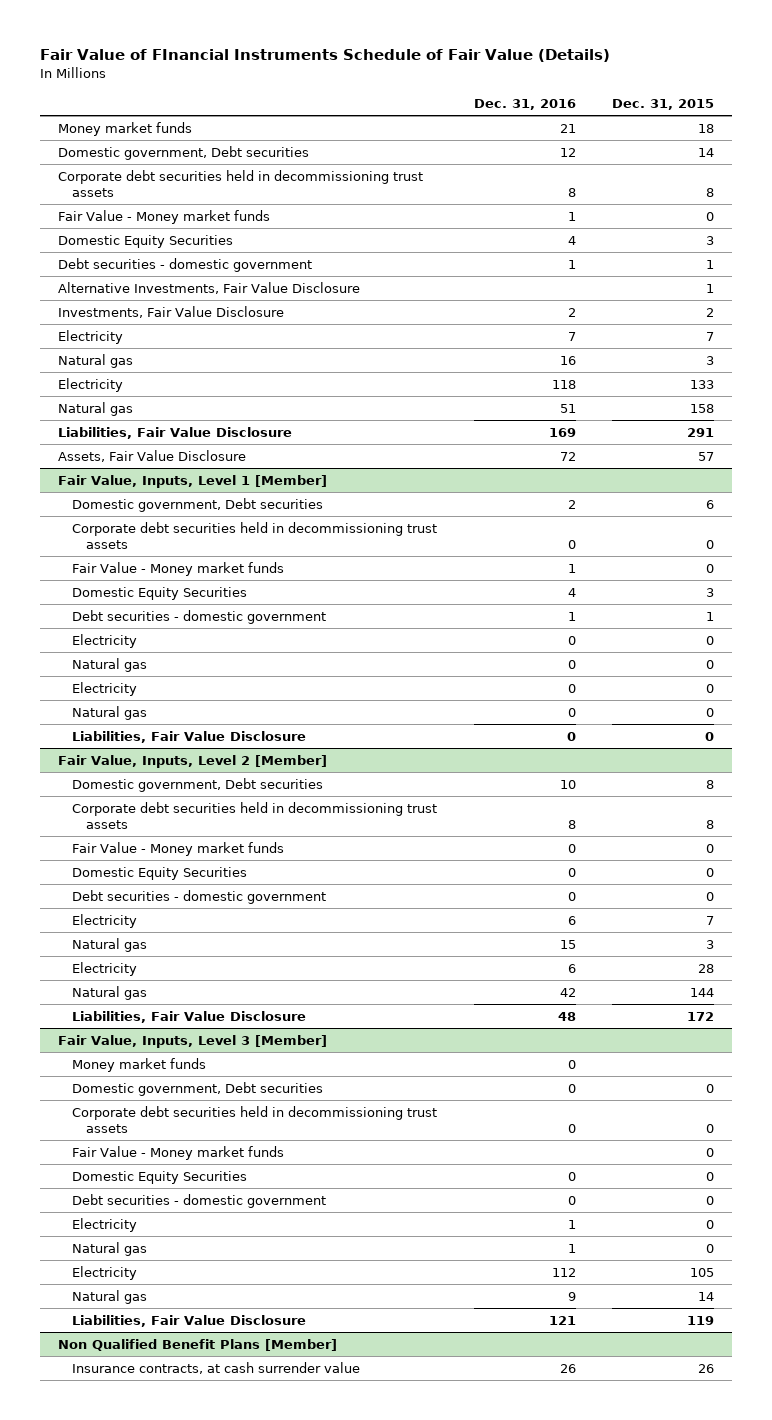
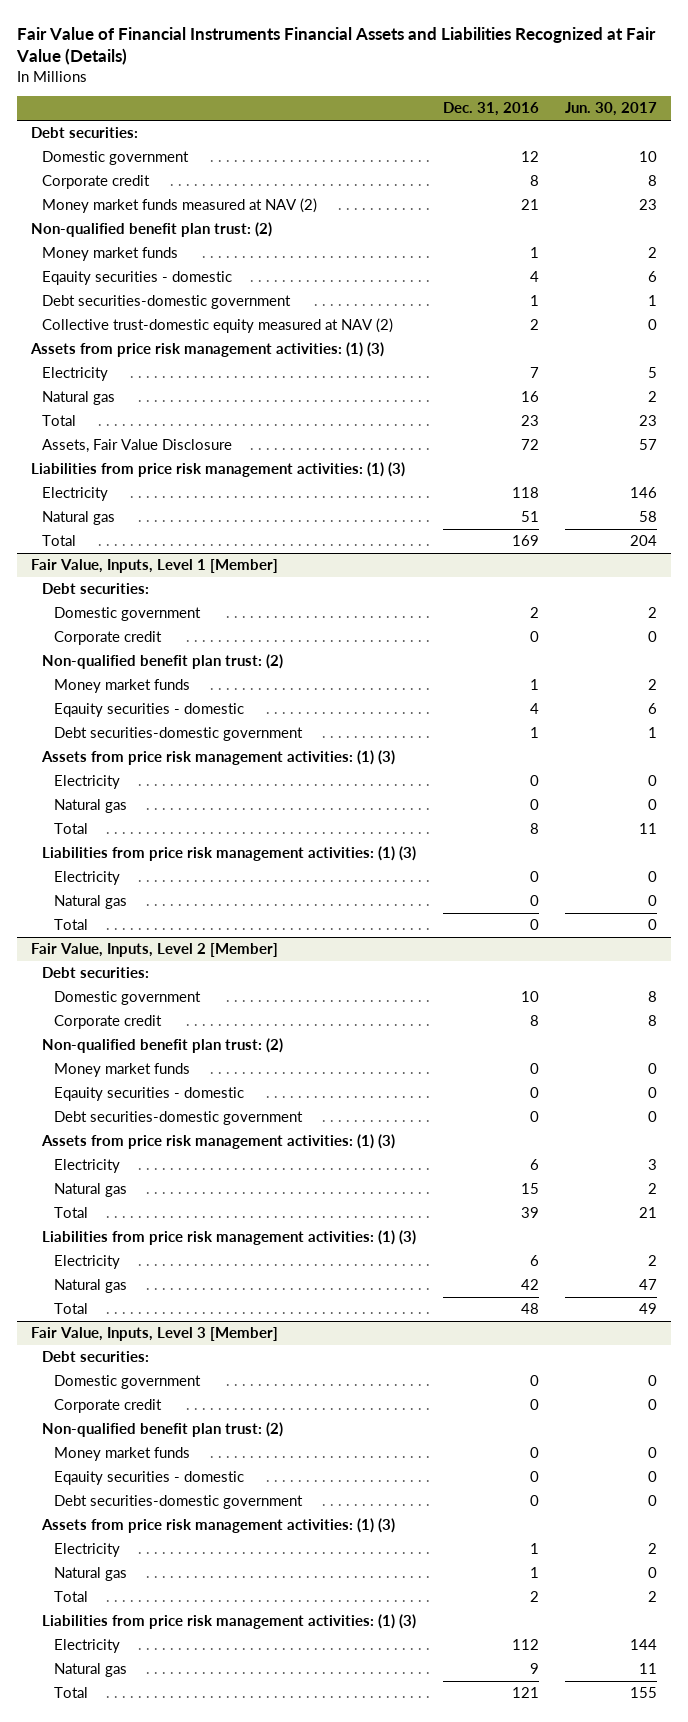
- Fair Value of FInancial Instruments Schedule of Fair Value (Details)
+ Fair Value of Financial Instruments Financial Assets and Liabilities Recognized at Fair Value (Details)
- | Dec. 31, 2016 | Dec. 31, 2015
+ | Dec. 31, 2016 | Jun. 30, 2017
- Money market funds | 21 | 18
- Domestic government, Debt securities | 12 | 14
- Corporate debt securities held in decommissioning trust assets | 8 | 8
- Fair Value - Money market funds | 1 | 0
- Domestic Equity Securities | 4 | 3
- Debt securities - domestic government | 1 | 1
- Alternative Investments, Fair Value Disclosure | | 1
- Investments, Fair Value Disclosure | 2 | 2
+ Debt securities:
+ Domestic government | 12 | 10
+ Corporate credit | 8 | 8
+ Money market funds measured at NAV (2) | 21 | 23
+ Non-qualified benefit plan trust: (2)
+ Money market funds | 1 | 2
+ Eqauity securities - domestic | 4 | 6
+ Debt securities-domestic government | 1 | 1
+ Collective trust-domestic equity measured at NAV (2) | 2 | 0
+ Assets from price risk management activities: (1) (3)
+ Total | 23 | 23
moved up: Assets, Fair Value Disclosure | 72 | 57
+ Liabilities from price risk management activities: (1) (3)
- Liabilities, Fair Value Disclosure | 169 | 291
+ Total | 169 | 204
@ Fair Value, Inputs, Level 1 [Member]
- Domestic government, Debt securities | 2 | 6
- Corporate debt securities held in decommissioning trust assets | 0 | 0
- Fair Value - Money market funds | 1 | 0
- Domestic Equity Securities | 4 | 3
- Debt securities - domestic government | 1 | 1
+ Debt securities:
+ Domestic government | 2 | 2
+ Corporate credit | 0 | 0
+ Non-qualified benefit plan trust: (2)
+ Money market funds | 1 | 2
+ Eqauity securities - domestic | 4 | 6
+ Debt securities-domestic government | 1 | 1
+ Assets from price risk management activities: (1) (3)
+ Total | 8 | 11
+ Liabilities from price risk management activities: (1) (3)
- Liabilities, Fair Value Disclosure | 0 | 0
+ Total | 0 | 0
@ Fair Value, Inputs, Level 2 [Member]
- Domestic government, Debt securities | 10 | 8
- Corporate debt securities held in decommissioning trust assets | 8 | 8
- Fair Value - Money market funds | 0 | 0
- Domestic Equity Securities | 0 | 0
- Debt securities - domestic government | 0 | 0
+ Debt securities:
+ Domestic government | 10 | 8
+ Corporate credit | 8 | 8
+ Non-qualified benefit plan trust: (2)
+ Money market funds | 0 | 0
+ Eqauity securities - domestic | 0 | 0
+ Debt securities-domestic government | 0 | 0
+ Assets from price risk management activities: (1) (3)
+ Total | 39 | 21
+ Liabilities from price risk management activities: (1) (3)
- Liabilities, Fair Value Disclosure | 48 | 172
+ Total | 48 | 49
@ Fair Value, Inputs, Level 3 [Member]
+ Debt securities:
+ Domestic government | 0 | 0
+ Corporate credit | 0 | 0
+ Non-qualified benefit plan trust: (2)
- Domestic government, Debt securities | 0 | 0
- Corporate debt securities held in decommissioning trust assets | 0 | 0
- Fair Value - Money market funds | | 0
- Domestic Equity Securities | 0 | 0
- Debt securities - domestic government | 0 | 0
+ Eqauity securities - domestic | 0 | 0
+ Debt securities-domestic government | 0 | 0
+ Assets from price risk management activities: (1) (3)
+ Total | 2 | 2
+ Liabilities from price risk management activities: (1) (3)
- Liabilities, Fair Value Disclosure | 121 | 119
- Non Qualified Benefit Plans [Member]
- Insurance contracts, at cash surrender value | 26 | 26
@ Fair Value, Inputs, Level 3 [Member]
+ Total | 121 | 155

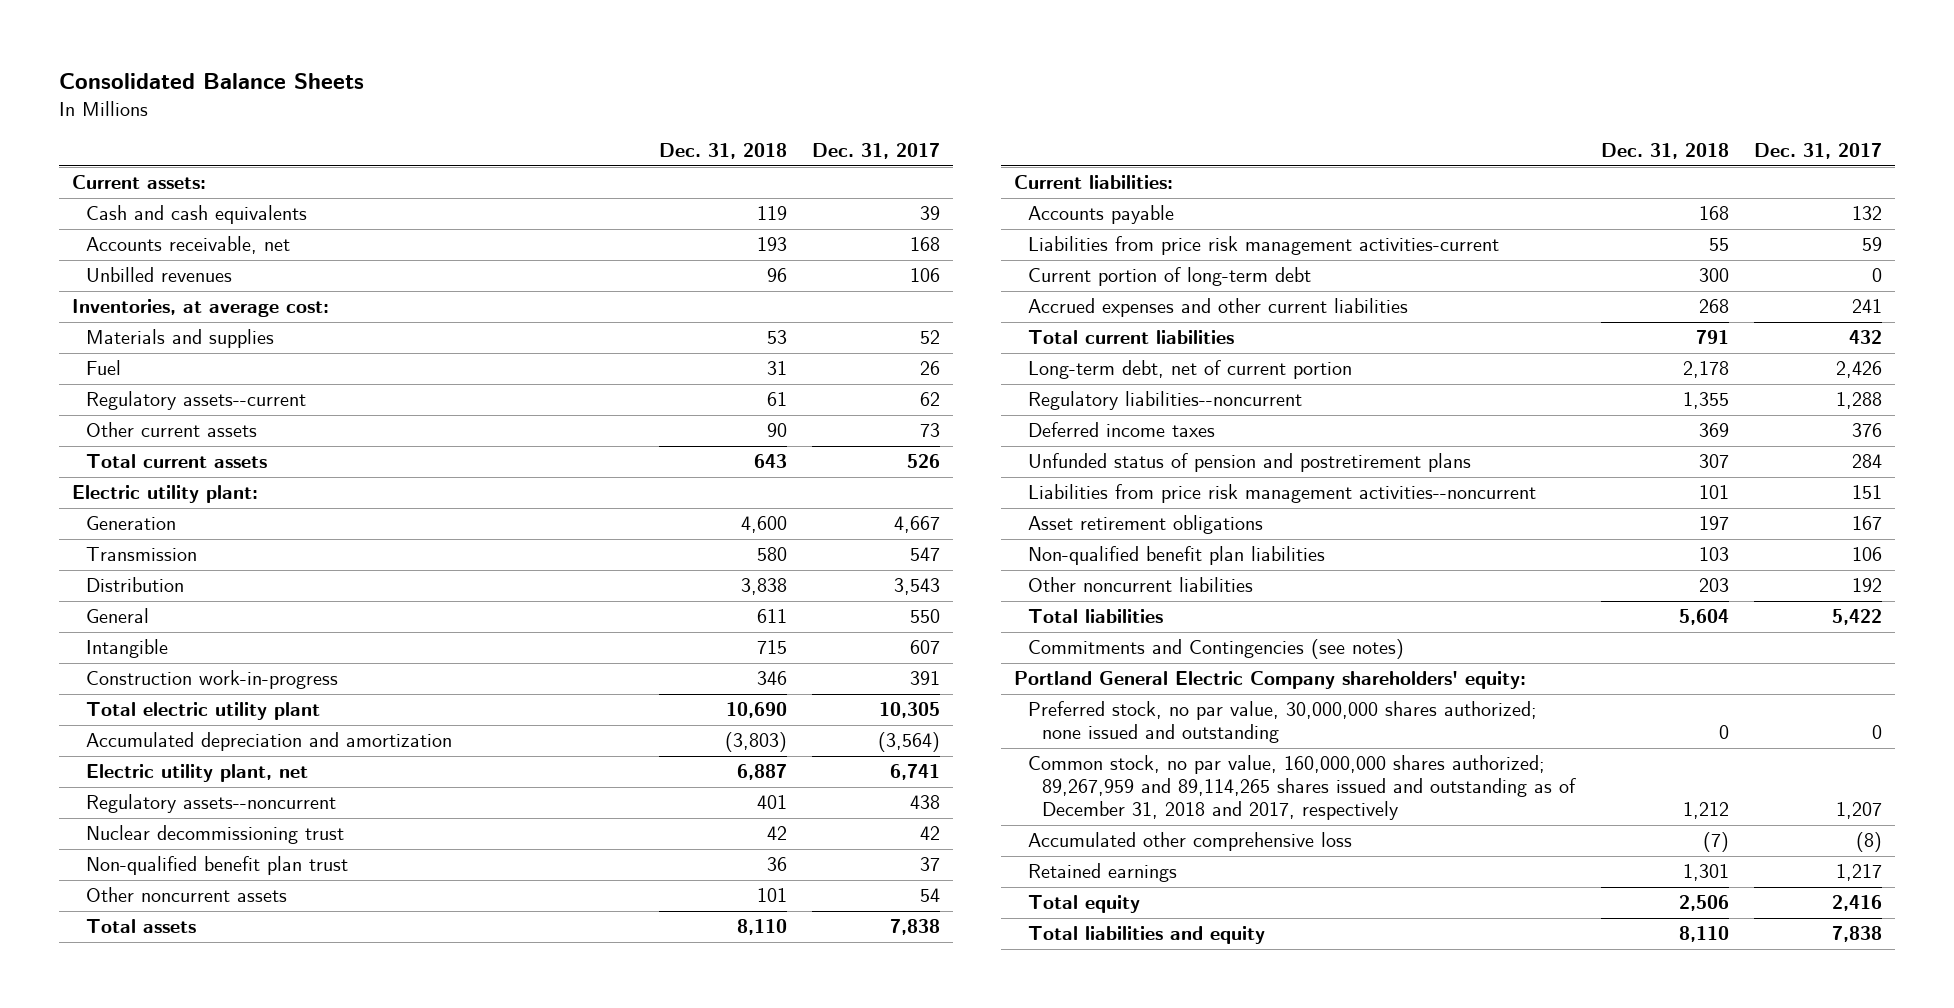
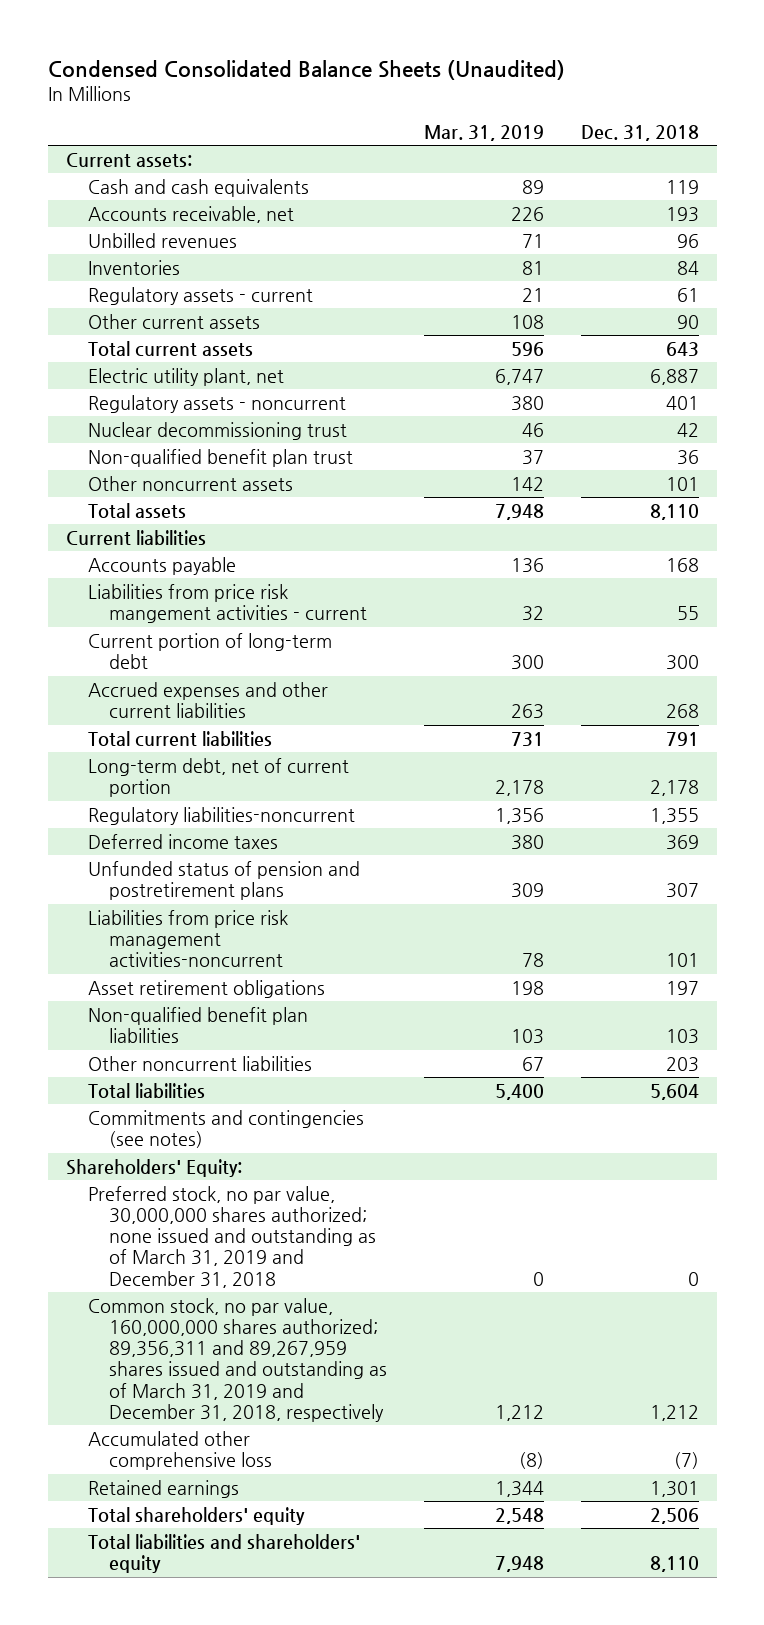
- Consolidated Balance Sheets
+ Condensed Consolidated Balance Sheets (Unaudited)
- | Dec. 31, 2018 | Dec. 31, 2017
+ | Mar. 31, 2019 | Dec. 31, 2018
- Inventories, at average cost:
- Materials and supplies | 53 | 52
- Fuel | 31 | 26
- Regulatory assets--current | 61 | 62
+ Inventories | 81 | 84
+ Regulatory assets - current | 21 | 61
- Electric utility plant:
- Generation | 4,600 | 4,667
- Transmission | 580 | 547
- Distribution | 3,838 | 3,543
- General | 611 | 550
- Intangible | 715 | 607
- Construction work-in-progress | 346 | 391
- Total electric utility plant | 10,690 | 10,305
- Accumulated depreciation and amortization | (3,803) | (3,564)
- Regulatory assets--noncurrent | 401 | 438
+ Regulatory assets - noncurrent | 380 | 401
- Current liabilities:
+ Current liabilities
- Liabilities from price risk management activities-current | 55 | 59
+ Liabilities from price risk mangement activities - current | 32 | 55
- Regulatory liabilities--noncurrent | 1,355 | 1,288
+ Regulatory liabilities-noncurrent | 1,356 | 1,355
- Liabilities from price risk management activities--noncurrent | 101 | 151
+ Liabilities from price risk management activities-noncurrent | 78 | 101
- Commitments and Contingencies (see notes)
- Portland General Electric Company shareholders' equity:
- Preferred stock, no par value, 30,000,000 shares authorized; none issued and outstanding | 0 | 0
- Common stock, no par value, 160,000,000 shares authorized; 89,267,959 and 89,114,265 shares issued and outstanding as of December 31, 2018 and 2017, respectively | 1,212 | 1,207
+ Commitments and contingencies (see notes)
+ Shareholders' Equity:
+ Preferred stock, no par value, 30,000,000 shares authorized; none issued and outstanding as of March 31, 2019 and December 31, 2018 | 0 | 0
+ Common stock, no par value, 160,000,000 shares authorized; 89,356,311 and 89,267,959 shares issued and outstanding as of March 31, 2019 and December 31, 2018, respectively | 1,212 | 1,212
- Total equity | 2,506 | 2,416
- Total liabilities and equity | 8,110 | 7,838
+ Total shareholders' equity | 2,548 | 2,506
+ Total liabilities and shareholders' equity | 7,948 | 8,110

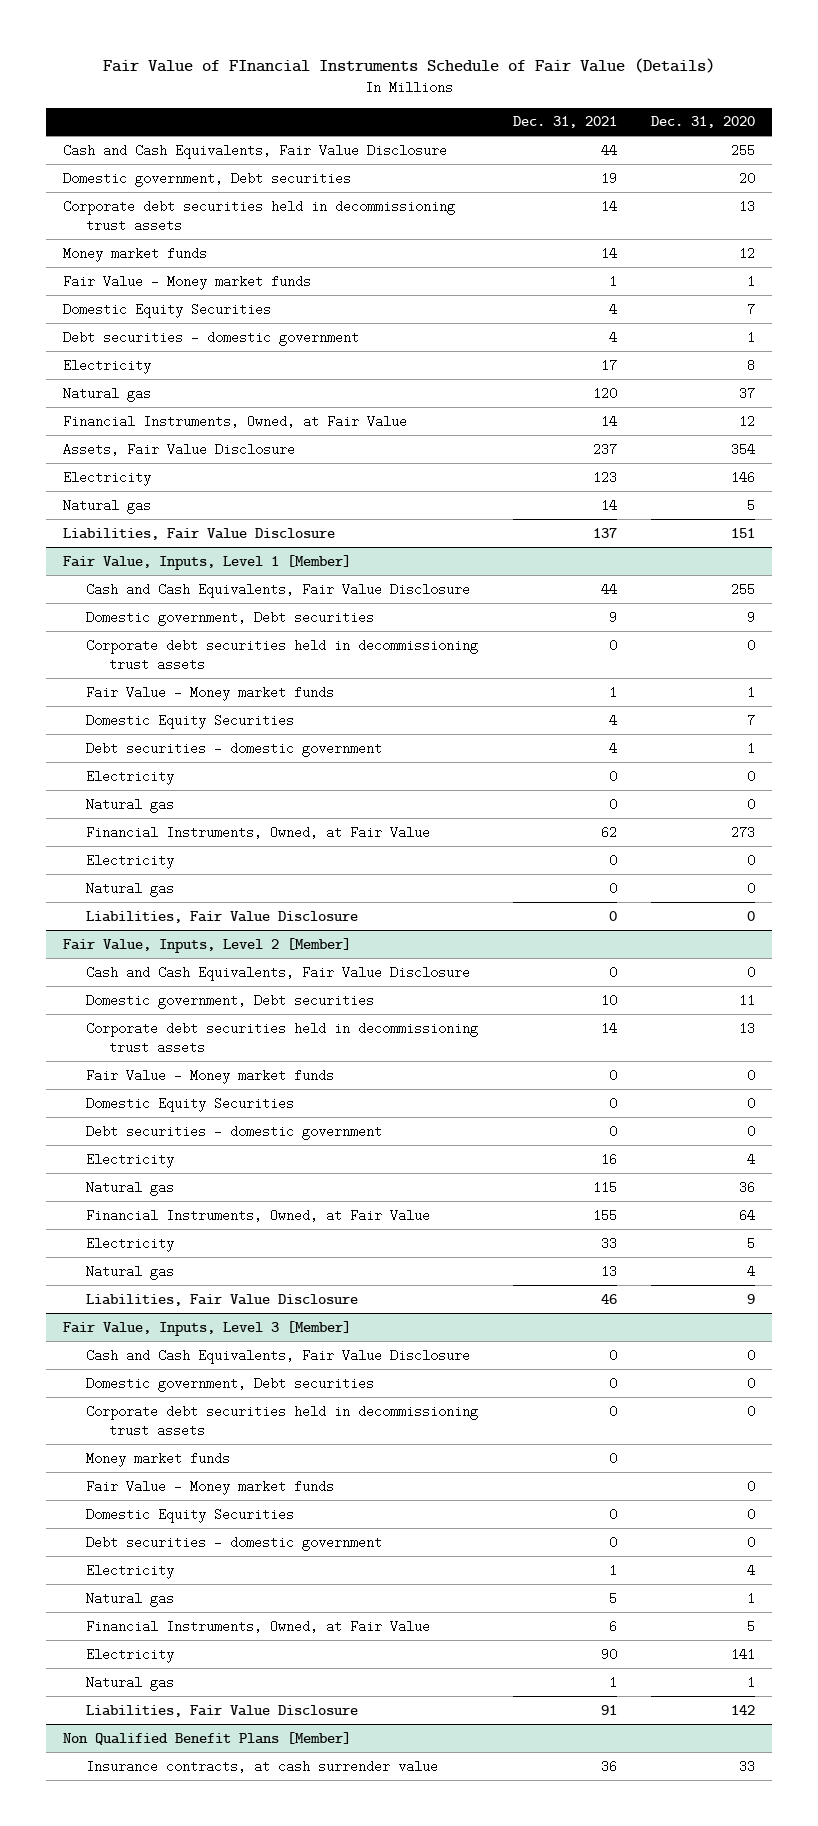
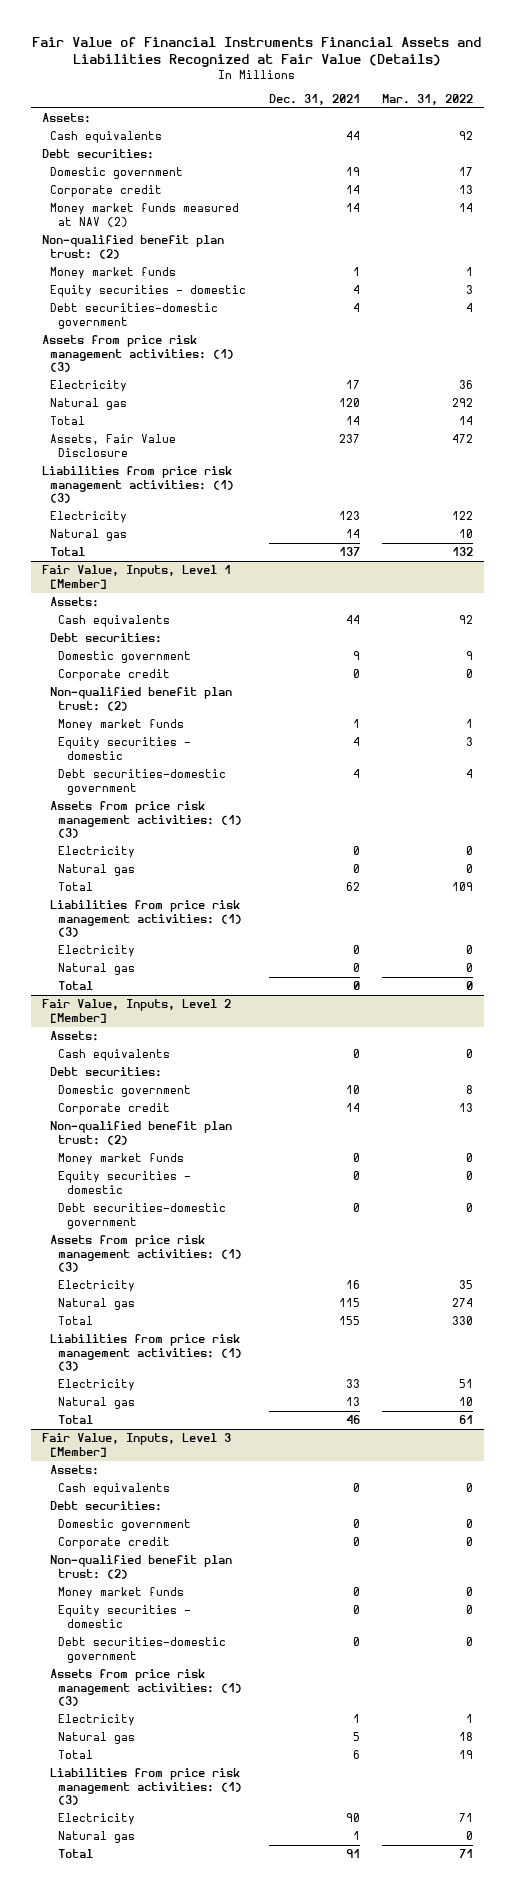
- Fair Value of FInancial Instruments Schedule of Fair Value (Details)
+ Fair Value of Financial Instruments Financial Assets and Liabilities Recognized at Fair Value (Details)
- | Dec. 31, 2021 | Dec. 31, 2020
+ | Dec. 31, 2021 | Mar. 31, 2022
- Cash and Cash Equivalents, Fair Value Disclosure | 44 | 255
- Domestic government, Debt securities | 19 | 20
- Corporate debt securities held in decommissioning trust assets | 14 | 13
- Money market funds | 14 | 12
- Fair Value - Money market funds | 1 | 1
- Domestic Equity Securities | 4 | 7
- Debt securities - domestic government | 4 | 1
+ Assets:
+ Cash equivalents | 44 | 92
+ Debt securities:
+ Domestic government | 19 | 17
+ Corporate credit | 14 | 13
+ Money market funds measured at NAV (2) | 14 | 14
+ Non-qualified benefit plan trust: (2)
+ Money market funds | 1 | 1
+ Equity securities - domestic | 4 | 3
+ Debt securities-domestic government | 4 | 4
+ Assets from price risk management activities: (1) (3)
- Financial Instruments, Owned, at Fair Value | 14 | 12
+ Total | 14 | 14
+ Liabilities from price risk management activities: (1) (3)
- Liabilities, Fair Value Disclosure | 137 | 151
+ Total | 137 | 132
@ Fair Value, Inputs, Level 1 [Member]
- Cash and Cash Equivalents, Fair Value Disclosure | 44 | 255
- Domestic government, Debt securities | 9 | 9
- Corporate debt securities held in decommissioning trust assets | 0 | 0
- Fair Value - Money market funds | 1 | 1
- Domestic Equity Securities | 4 | 7
- Debt securities - domestic government | 4 | 1
+ Assets:
+ Cash equivalents | 44 | 92
+ Debt securities:
+ Domestic government | 9 | 9
+ Corporate credit | 0 | 0
+ Non-qualified benefit plan trust: (2)
+ Money market funds | 1 | 1
+ Equity securities - domestic | 4 | 3
+ Debt securities-domestic government | 4 | 4
+ Assets from price risk management activities: (1) (3)
- Financial Instruments, Owned, at Fair Value | 62 | 273
+ Total | 62 | 109
+ Liabilities from price risk management activities: (1) (3)
- Liabilities, Fair Value Disclosure | 0 | 0
+ Total | 0 | 0
@ Fair Value, Inputs, Level 2 [Member]
- Cash and Cash Equivalents, Fair Value Disclosure | 0 | 0
- Domestic government, Debt securities | 10 | 11
- Corporate debt securities held in decommissioning trust assets | 14 | 13
- Fair Value - Money market funds | 0 | 0
- Domestic Equity Securities | 0 | 0
- Debt securities - domestic government | 0 | 0
+ Assets:
+ Cash equivalents | 0 | 0
+ Debt securities:
+ Domestic government | 10 | 8
+ Corporate credit | 14 | 13
+ Non-qualified benefit plan trust: (2)
+ Money market funds | 0 | 0
+ Equity securities - domestic | 0 | 0
+ Debt securities-domestic government | 0 | 0
+ Assets from price risk management activities: (1) (3)
- Financial Instruments, Owned, at Fair Value | 155 | 64
+ Total | 155 | 330
+ Liabilities from price risk management activities: (1) (3)
- Liabilities, Fair Value Disclosure | 46 | 9
+ Total | 46 | 61
@ Fair Value, Inputs, Level 3 [Member]
- Cash and Cash Equivalents, Fair Value Disclosure | 0 | 0
- Domestic government, Debt securities | 0 | 0
- Corporate debt securities held in decommissioning trust assets | 0 | 0
+ Assets:
+ Cash equivalents | 0 | 0
+ Debt securities:
+ Domestic government | 0 | 0
+ Corporate credit | 0 | 0
+ Non-qualified benefit plan trust: (2)
- Fair Value - Money market funds | | 0
- Domestic Equity Securities | 0 | 0
- Debt securities - domestic government | 0 | 0
+ Equity securities - domestic | 0 | 0
+ Debt securities-domestic government | 0 | 0
+ Assets from price risk management activities: (1) (3)
- Financial Instruments, Owned, at Fair Value | 6 | 5
+ Total | 6 | 19
+ Liabilities from price risk management activities: (1) (3)
- Liabilities, Fair Value Disclosure | 91 | 142
- Non Qualified Benefit Plans [Member]
- Insurance contracts, at cash surrender value | 36 | 33
@ Fair Value, Inputs, Level 3 [Member]
+ Total | 91 | 71

